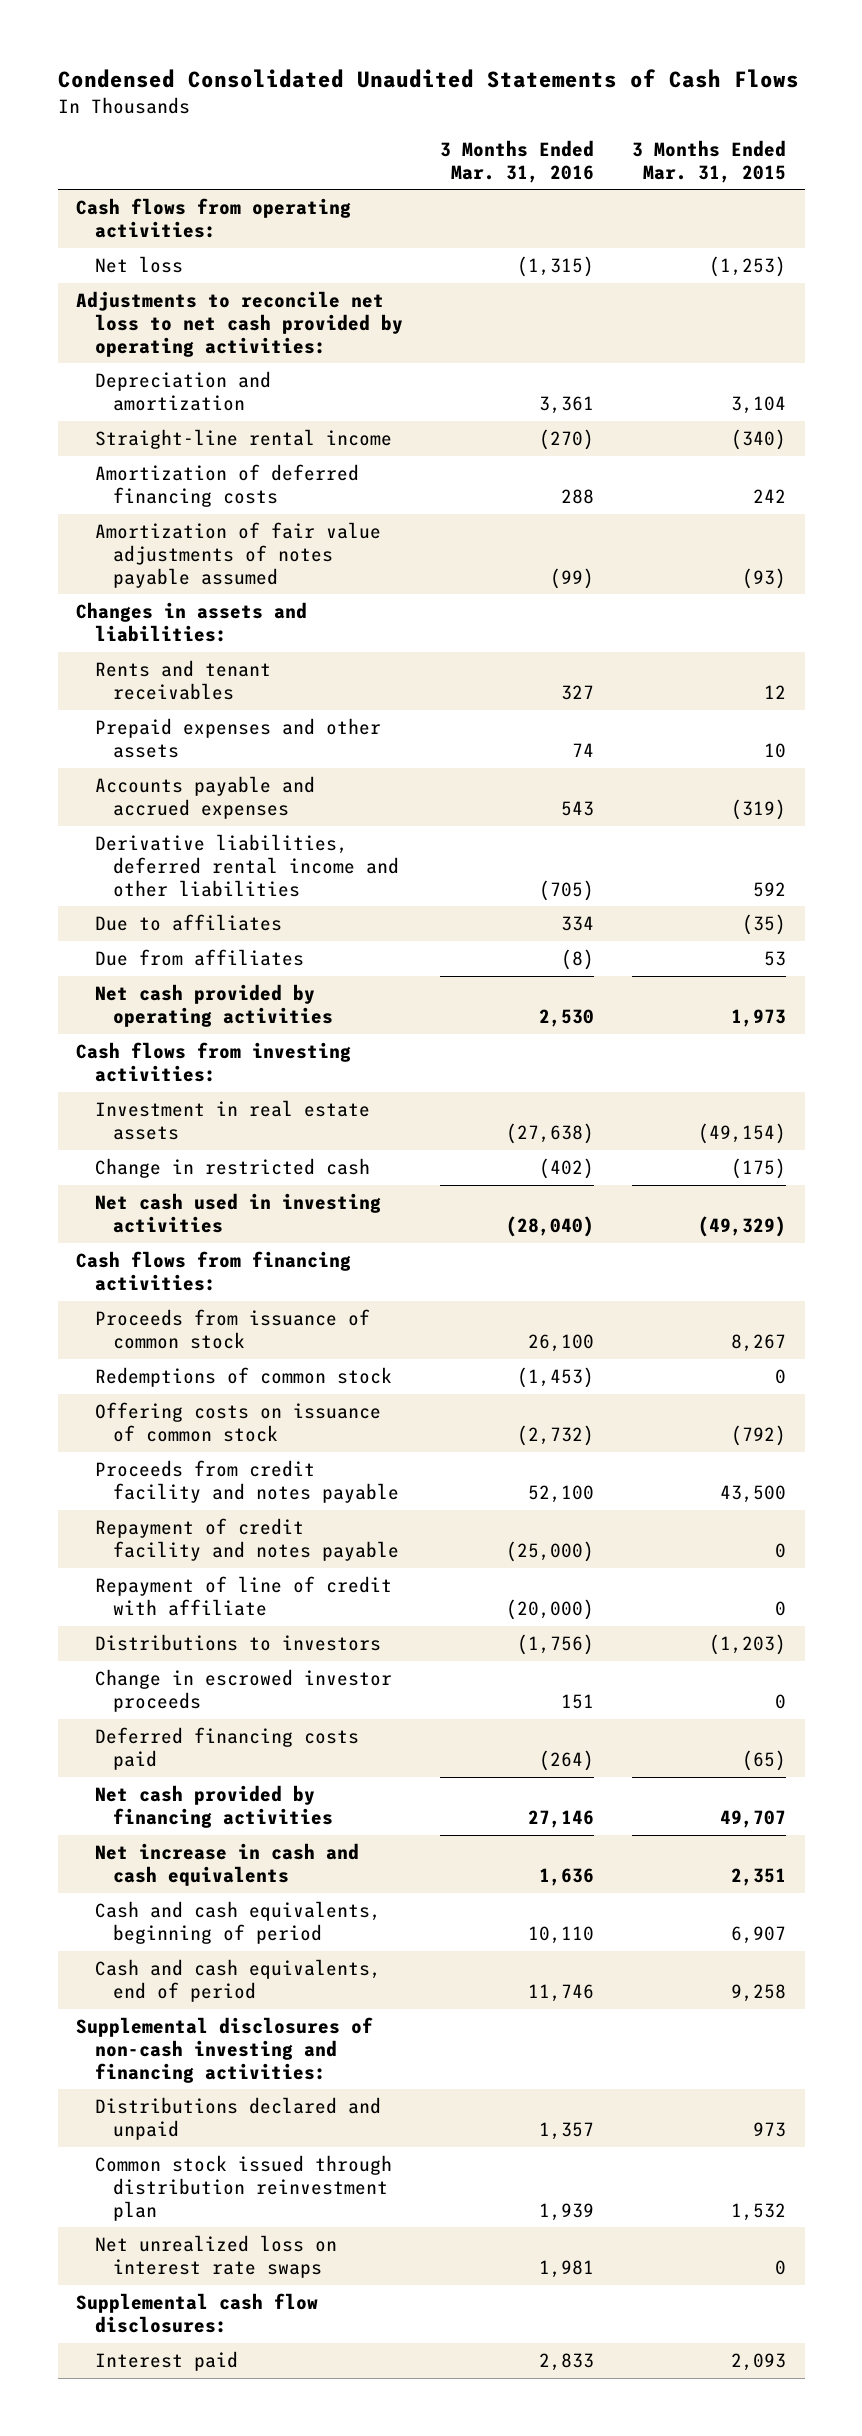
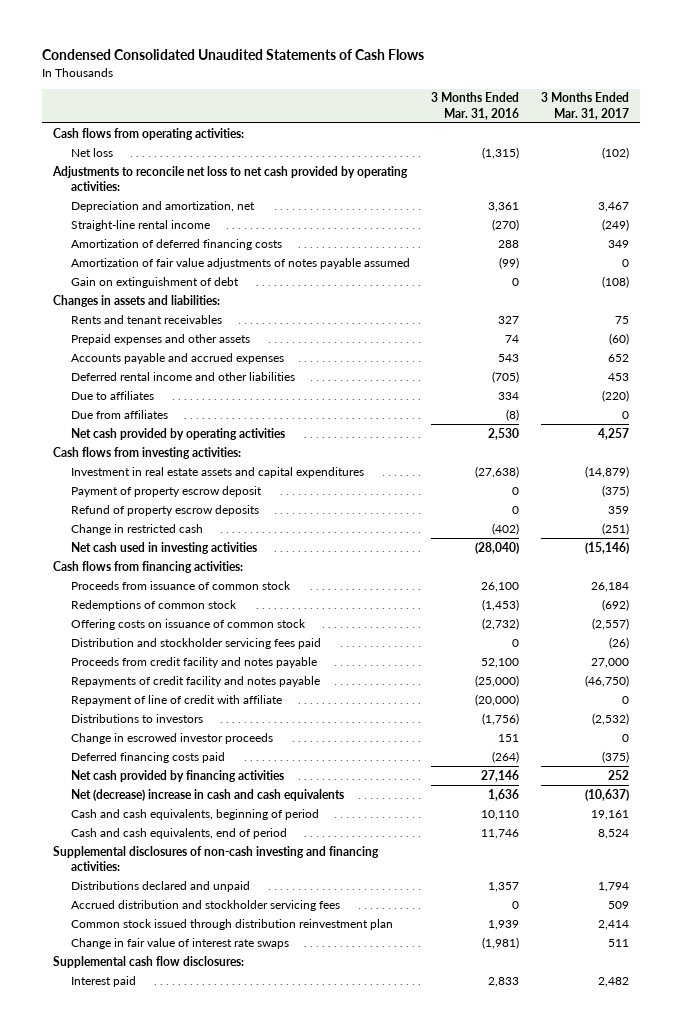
- | 3 Months Ended Mar. 31, 2016 | 3 Months Ended Mar. 31, 2015
+ | 3 Months Ended Mar. 31, 2016 | 3 Months Ended Mar. 31, 2017
- Depreciation and amortization | 3,361 | 3,104
+ Depreciation and amortization, net | 3,361 | 3,467
+ Gain on extinguishment of debt | 0 | (108)
- Derivative liabilities, deferred rental income and other liabilities | (705) | 592
+ Deferred rental income and other liabilities | (705) | 453
- Investment in real estate assets | (27,638) | (49,154)
+ Investment in real estate assets and capital expenditures | (27,638) | (14,879)
+ Payment of property escrow deposit | 0 | (375)
+ Refund of property escrow deposits | 0 | 359
+ Distribution and stockholder servicing fees paid | 0 | (26)
- Repayment of credit facility and notes payable | (25,000) | 0
+ Repayments of credit facility and notes payable | (25,000) | (46,750)
- Net increase in cash and cash equivalents | 1,636 | 2,351
+ Net (decrease) increase in cash and cash equivalents | 1,636 | (10,637)
+ Accrued distribution and stockholder servicing fees | 0 | 509
- Net unrealized loss on interest rate swaps | 1,981 | 0
+ Change in fair value of interest rate swaps | (1,981) | 511

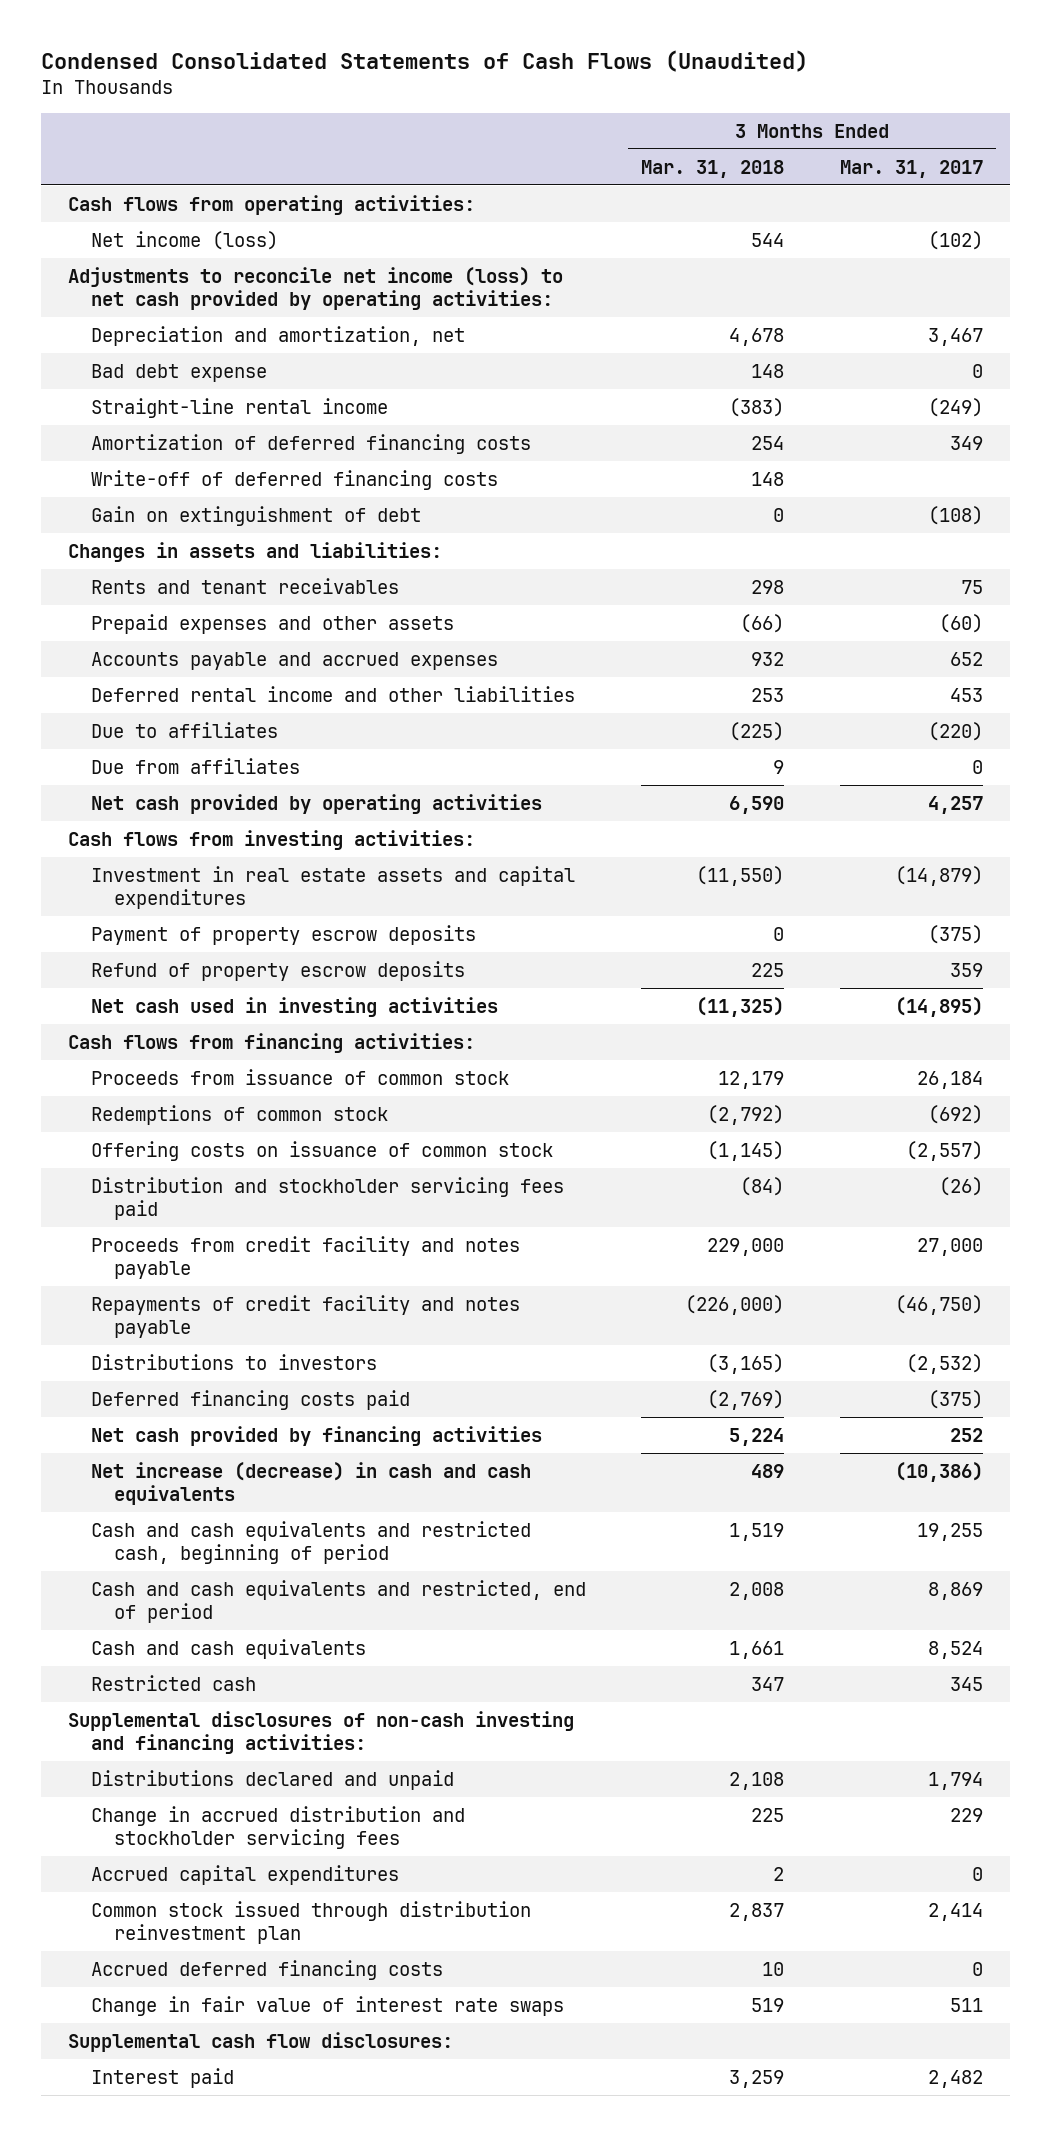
- Condensed Consolidated Unaudited Statements of Cash Flows
+ Condensed Consolidated Statements of Cash Flows (Unaudited)
- | 3 Months Ended Mar. 31, 2016 | 3 Months Ended Mar. 31, 2017
+ | 3 Months Ended Mar. 31, 2018 | 3 Months Ended Mar. 31, 2017
- Net loss | (1,315) | (102)
- Adjustments to reconcile net loss to net cash provided by operating activities:
+ Net income (loss) | 544 | (102)
+ Adjustments to reconcile net income (loss) to net cash provided by operating activities:
+ Bad debt expense | 148 | 0
- Amortization of fair value adjustments of notes payable assumed | (99) | 0
+ Write-off of deferred financing costs | 148 |
- Payment of property escrow deposit | 0 | (375)
+ Payment of property escrow deposits | 0 | (375)
- Change in restricted cash | (402) | (251)
- Net cash used in investing activities | (28,040) | (15,146)
+ Net cash used in investing activities | (11,325) | (14,895)
- Repayment of line of credit with affiliate | (20,000) | 0
- Change in escrowed investor proceeds | 151 | 0
- Net (decrease) increase in cash and cash equivalents | 1,636 | (10,637)
- Cash and cash equivalents, beginning of period | 10,110 | 19,161
- Cash and cash equivalents, end of period | 11,746 | 8,524
+ Net increase (decrease) in cash and cash equivalents | 489 | (10,386)
+ Cash and cash equivalents and restricted cash, beginning of period | 1,519 | 19,255
+ Cash and cash equivalents and restricted, end of period | 2,008 | 8,869
+ Cash and cash equivalents | 1,661 | 8,524
+ Restricted cash | 347 | 345
- Accrued distribution and stockholder servicing fees | 0 | 509
+ Change in accrued distribution and stockholder servicing fees | 225 | 229
+ Accrued capital expenditures | 2 | 0
+ Accrued deferred financing costs | 10 | 0

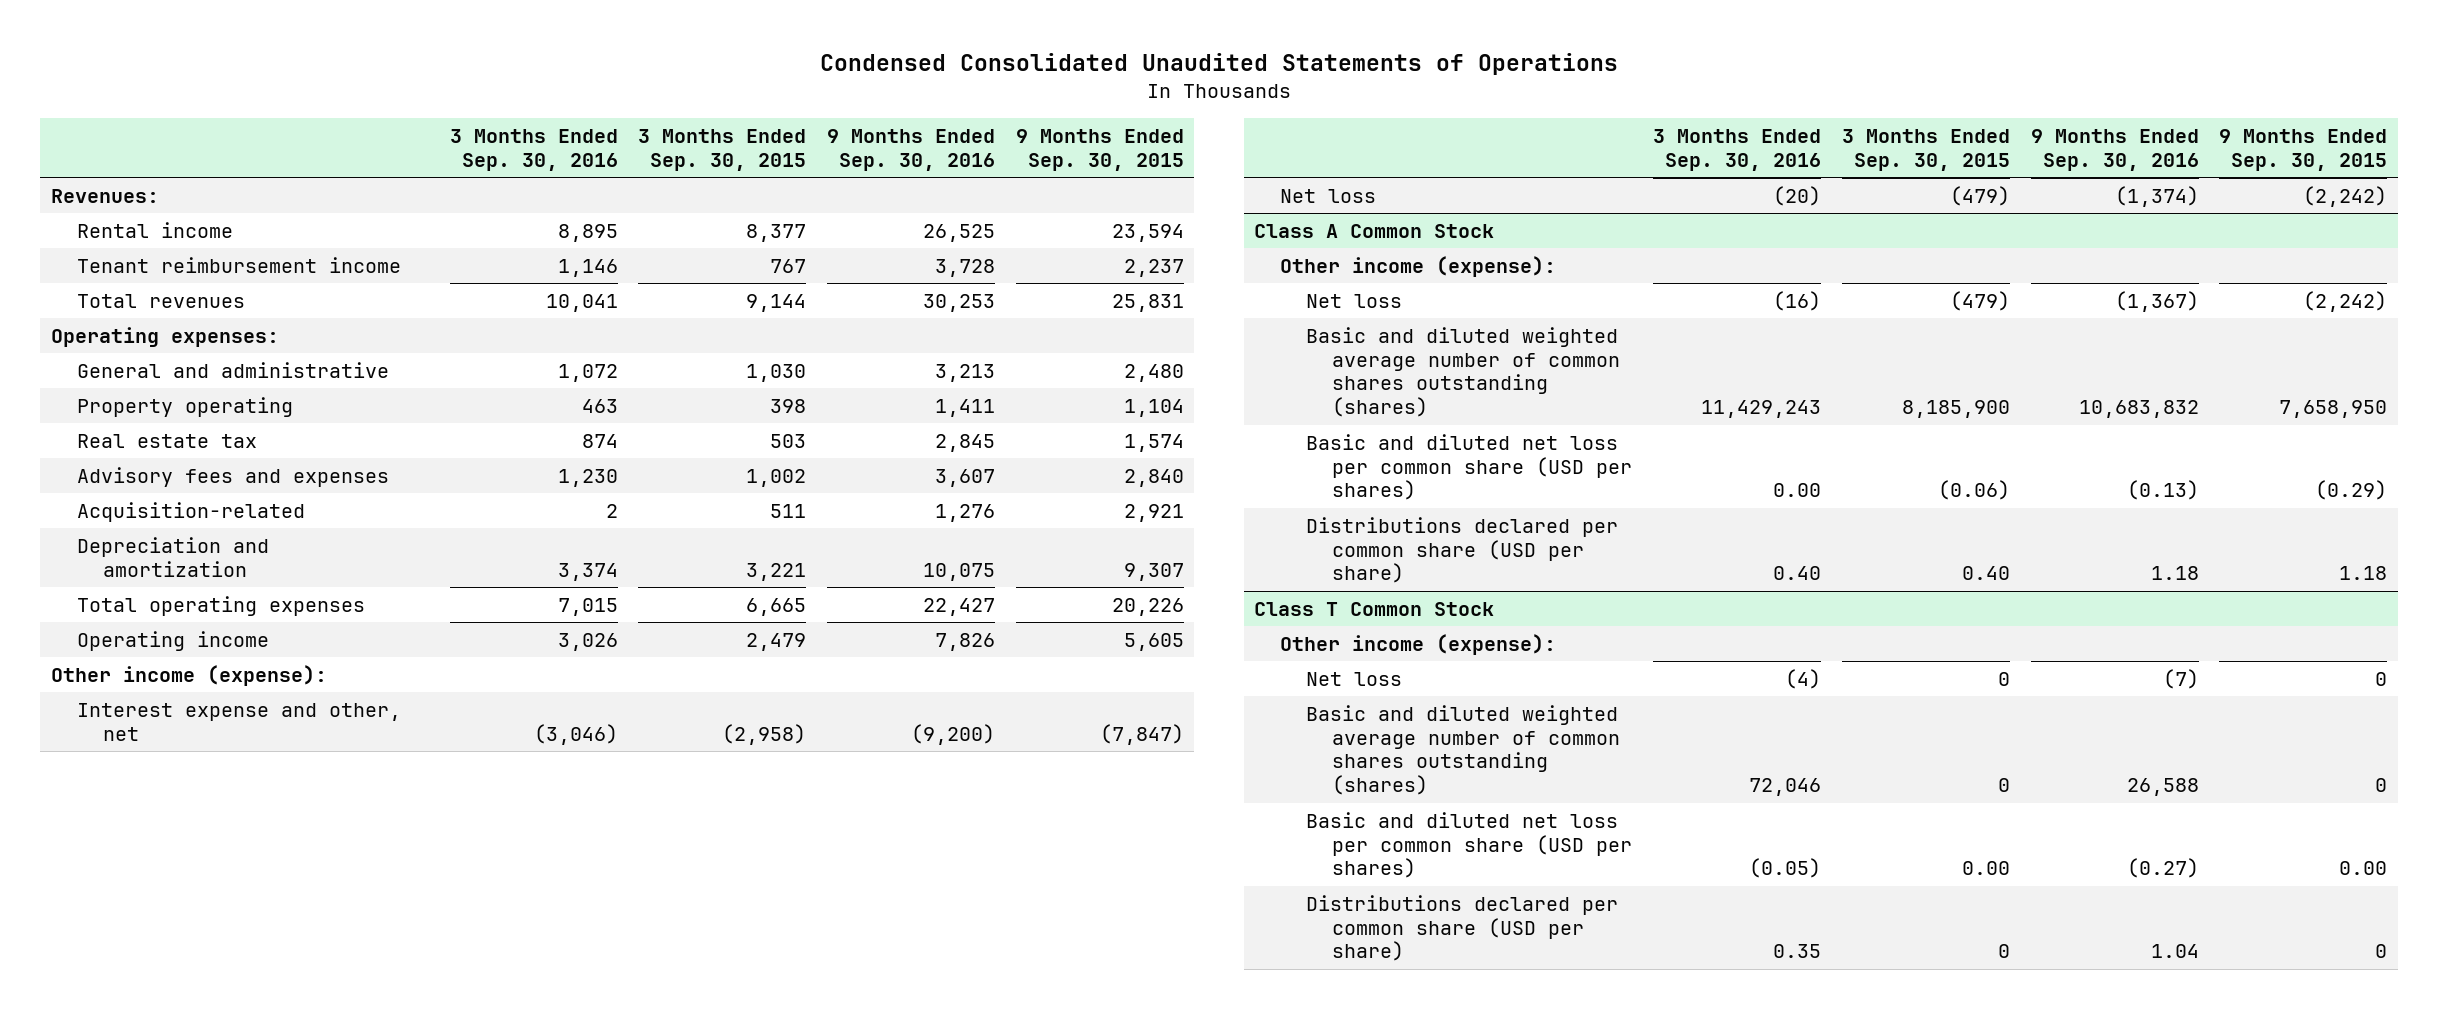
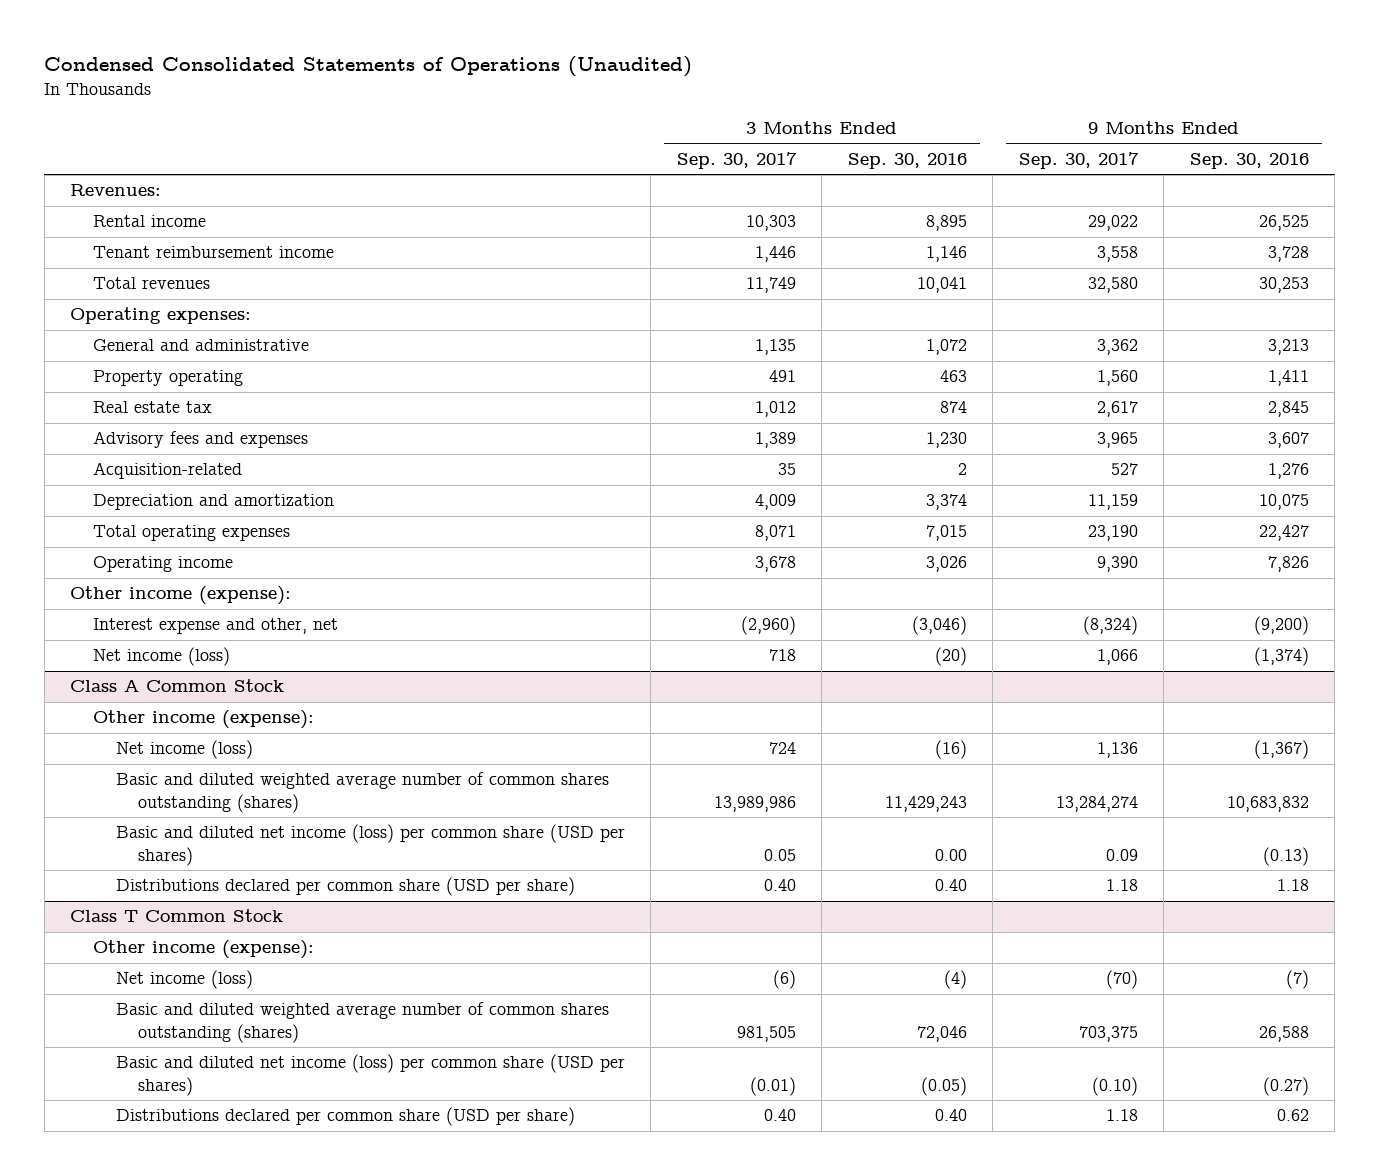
- Condensed Consolidated Unaudited Statements of Operations
+ Condensed Consolidated Statements of Operations (Unaudited)
- | 3 Months Ended Sep. 30, 2016 | 3 Months Ended Sep. 30, 2015 | 9 Months Ended Sep. 30, 2016 | 9 Months Ended Sep. 30, 2015
+ | 3 Months Ended Sep. 30, 2017 | 3 Months Ended Sep. 30, 2016 | 9 Months Ended Sep. 30, 2017 | 9 Months Ended Sep. 30, 2016
- Net loss | (20) | (479) | (1,374) | (2,242)
+ Net income (loss) | 718 | (20) | 1,066 | (1,374)
@ Class A Common Stock
- Net loss | (16) | (479) | (1,367) | (2,242)
+ Net income (loss) | 724 | (16) | 1,136 | (1,367)
- Basic and diluted net loss per common share (USD per shares) | 0.00 | (0.06) | (0.13) | (0.29)
+ Basic and diluted net income (loss) per common share (USD per shares) | 0.05 | 0.00 | 0.09 | (0.13)
@ Class T Common Stock
- Net loss | (4) | 0 | (7) | 0
+ Net income (loss) | (6) | (4) | (70) | (7)
- Basic and diluted net loss per common share (USD per shares) | (0.05) | 0.00 | (0.27) | 0.00
- Distributions declared per common share (USD per share) | 0.35 | 0 | 1.04 | 0
+ Basic and diluted net income (loss) per common share (USD per shares) | (0.01) | (0.05) | (0.10) | (0.27)
+ Distributions declared per common share (USD per share) | 0.40 | 0.40 | 1.18 | 0.62

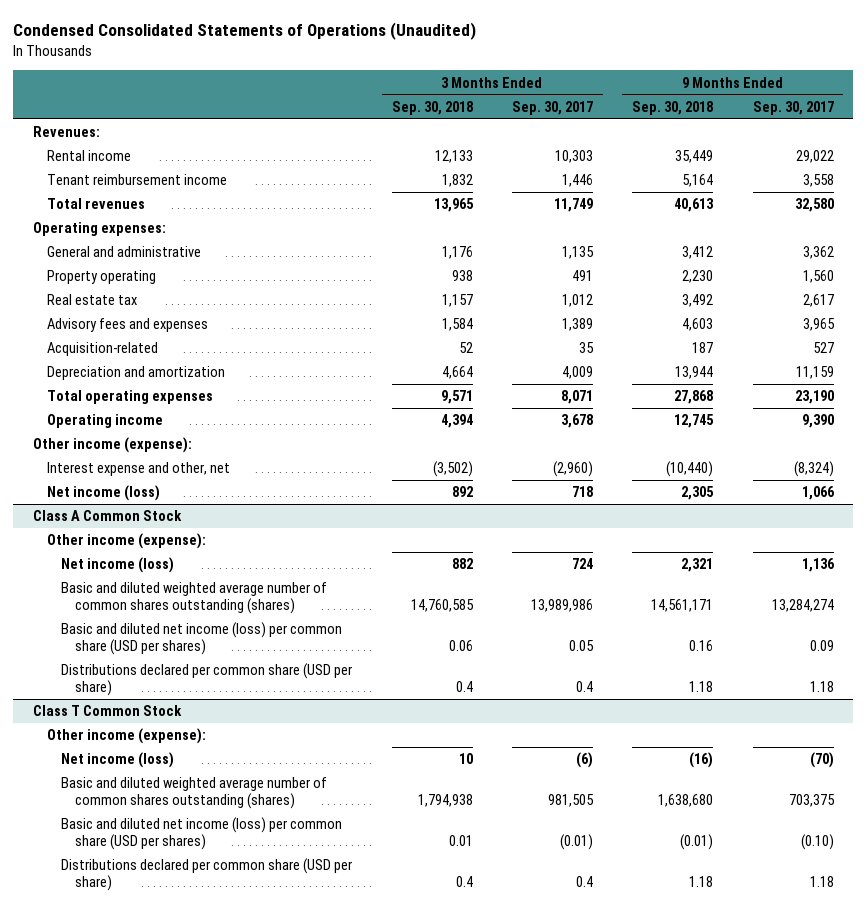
- | 3 Months Ended Sep. 30, 2017 | 3 Months Ended Sep. 30, 2016 | 9 Months Ended Sep. 30, 2017 | 9 Months Ended Sep. 30, 2016
+ | 3 Months Ended Sep. 30, 2018 | 3 Months Ended Sep. 30, 2017 | 9 Months Ended Sep. 30, 2018 | 9 Months Ended Sep. 30, 2017
@ Class A Common Stock
- Distributions declared per common share (USD per share) | 0.40 | 0.40 | 1.18 | 1.18
+ Distributions declared per common share (USD per share) | 0.4 | 0.4 | 1.18 | 1.18
@ Class T Common Stock
- Distributions declared per common share (USD per share) | 0.40 | 0.40 | 1.18 | 0.62
+ Distributions declared per common share (USD per share) | 0.4 | 0.4 | 1.18 | 1.18

